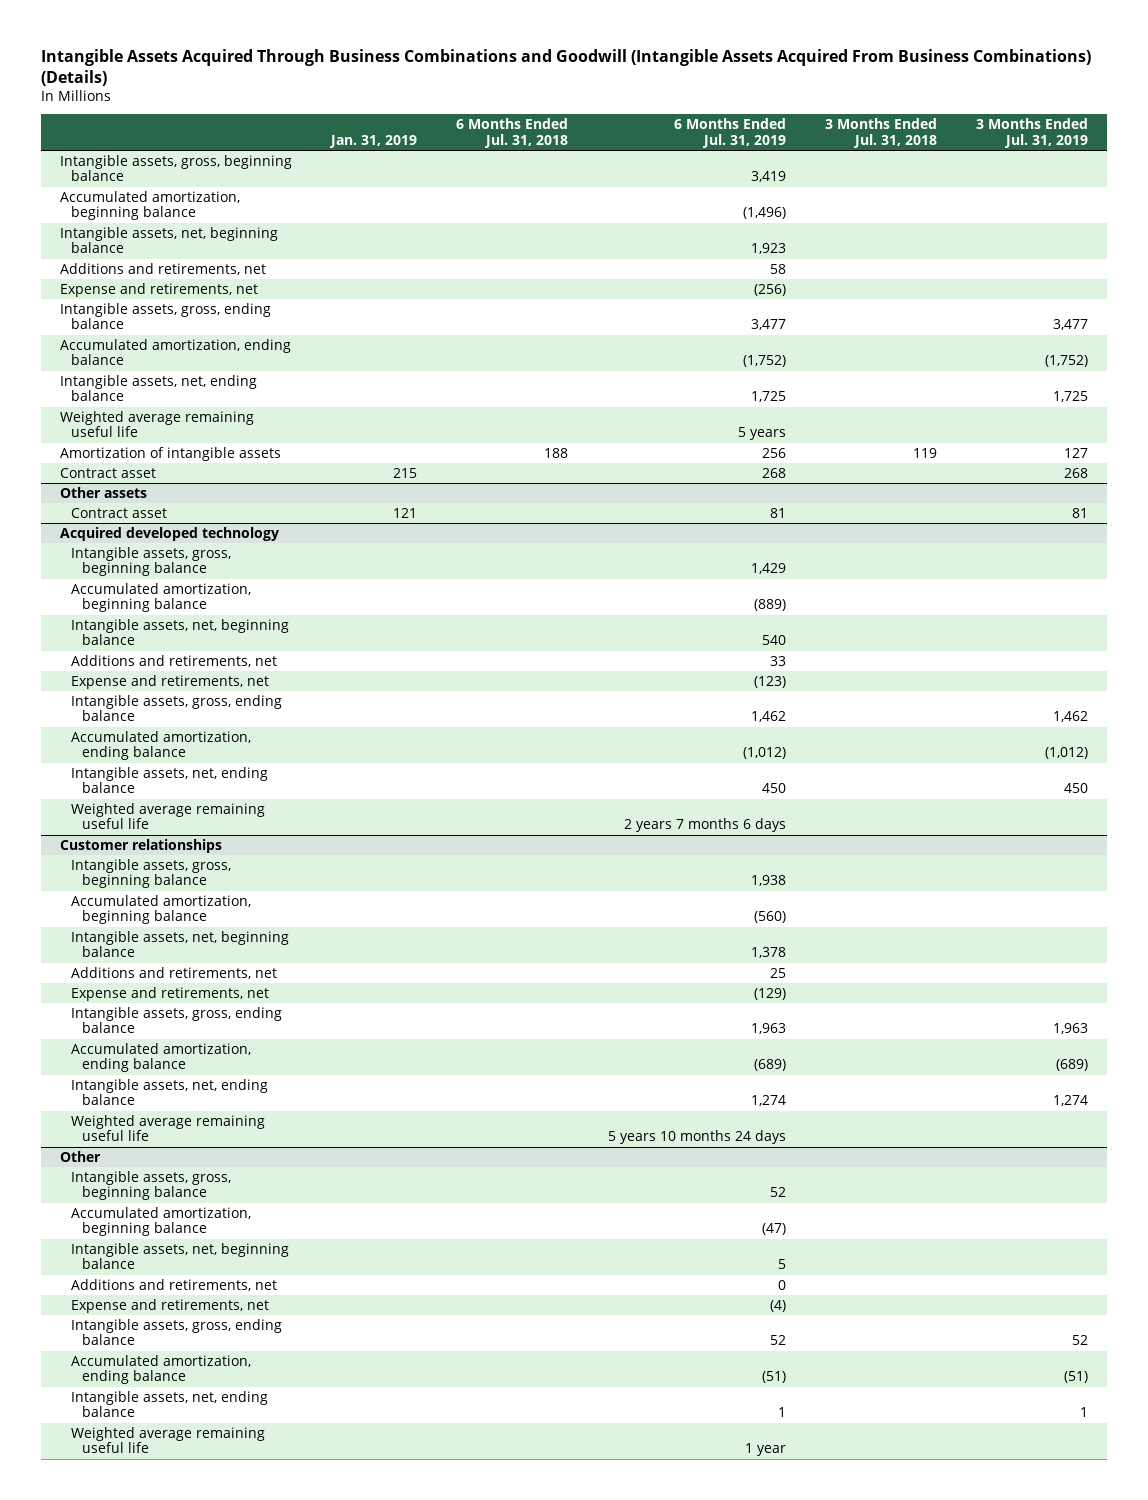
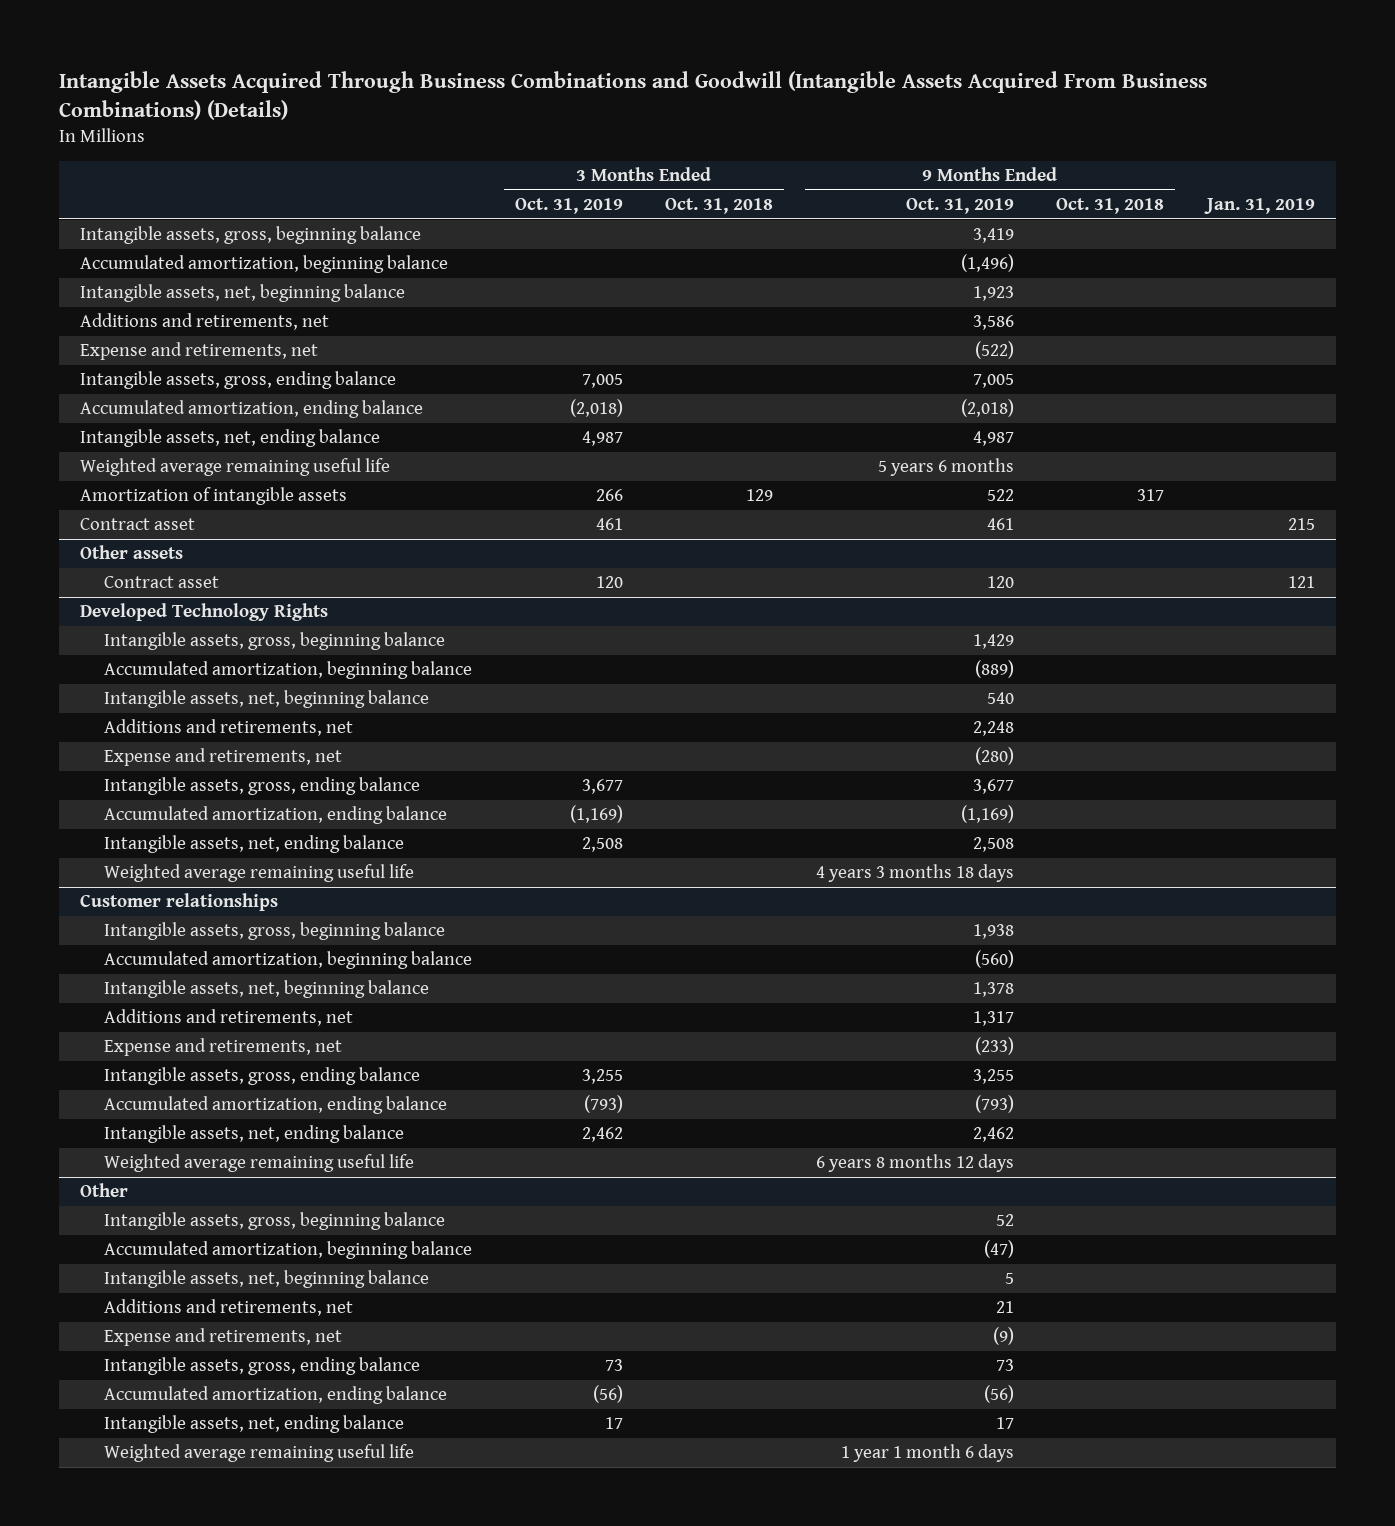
- | Jan. 31, 2019 | 6 Months Ended Jul. 31, 2018 | 6 Months Ended Jul. 31, 2019 | 3 Months Ended Jul. 31, 2018 | 3 Months Ended Jul. 31, 2019
+ | 3 Months Ended Oct. 31, 2019 | 3 Months Ended Oct. 31, 2018 | 9 Months Ended Oct. 31, 2019 | 9 Months Ended Oct. 31, 2018 | Jan. 31, 2019
- Acquired developed technology
+ Developed Technology Rights

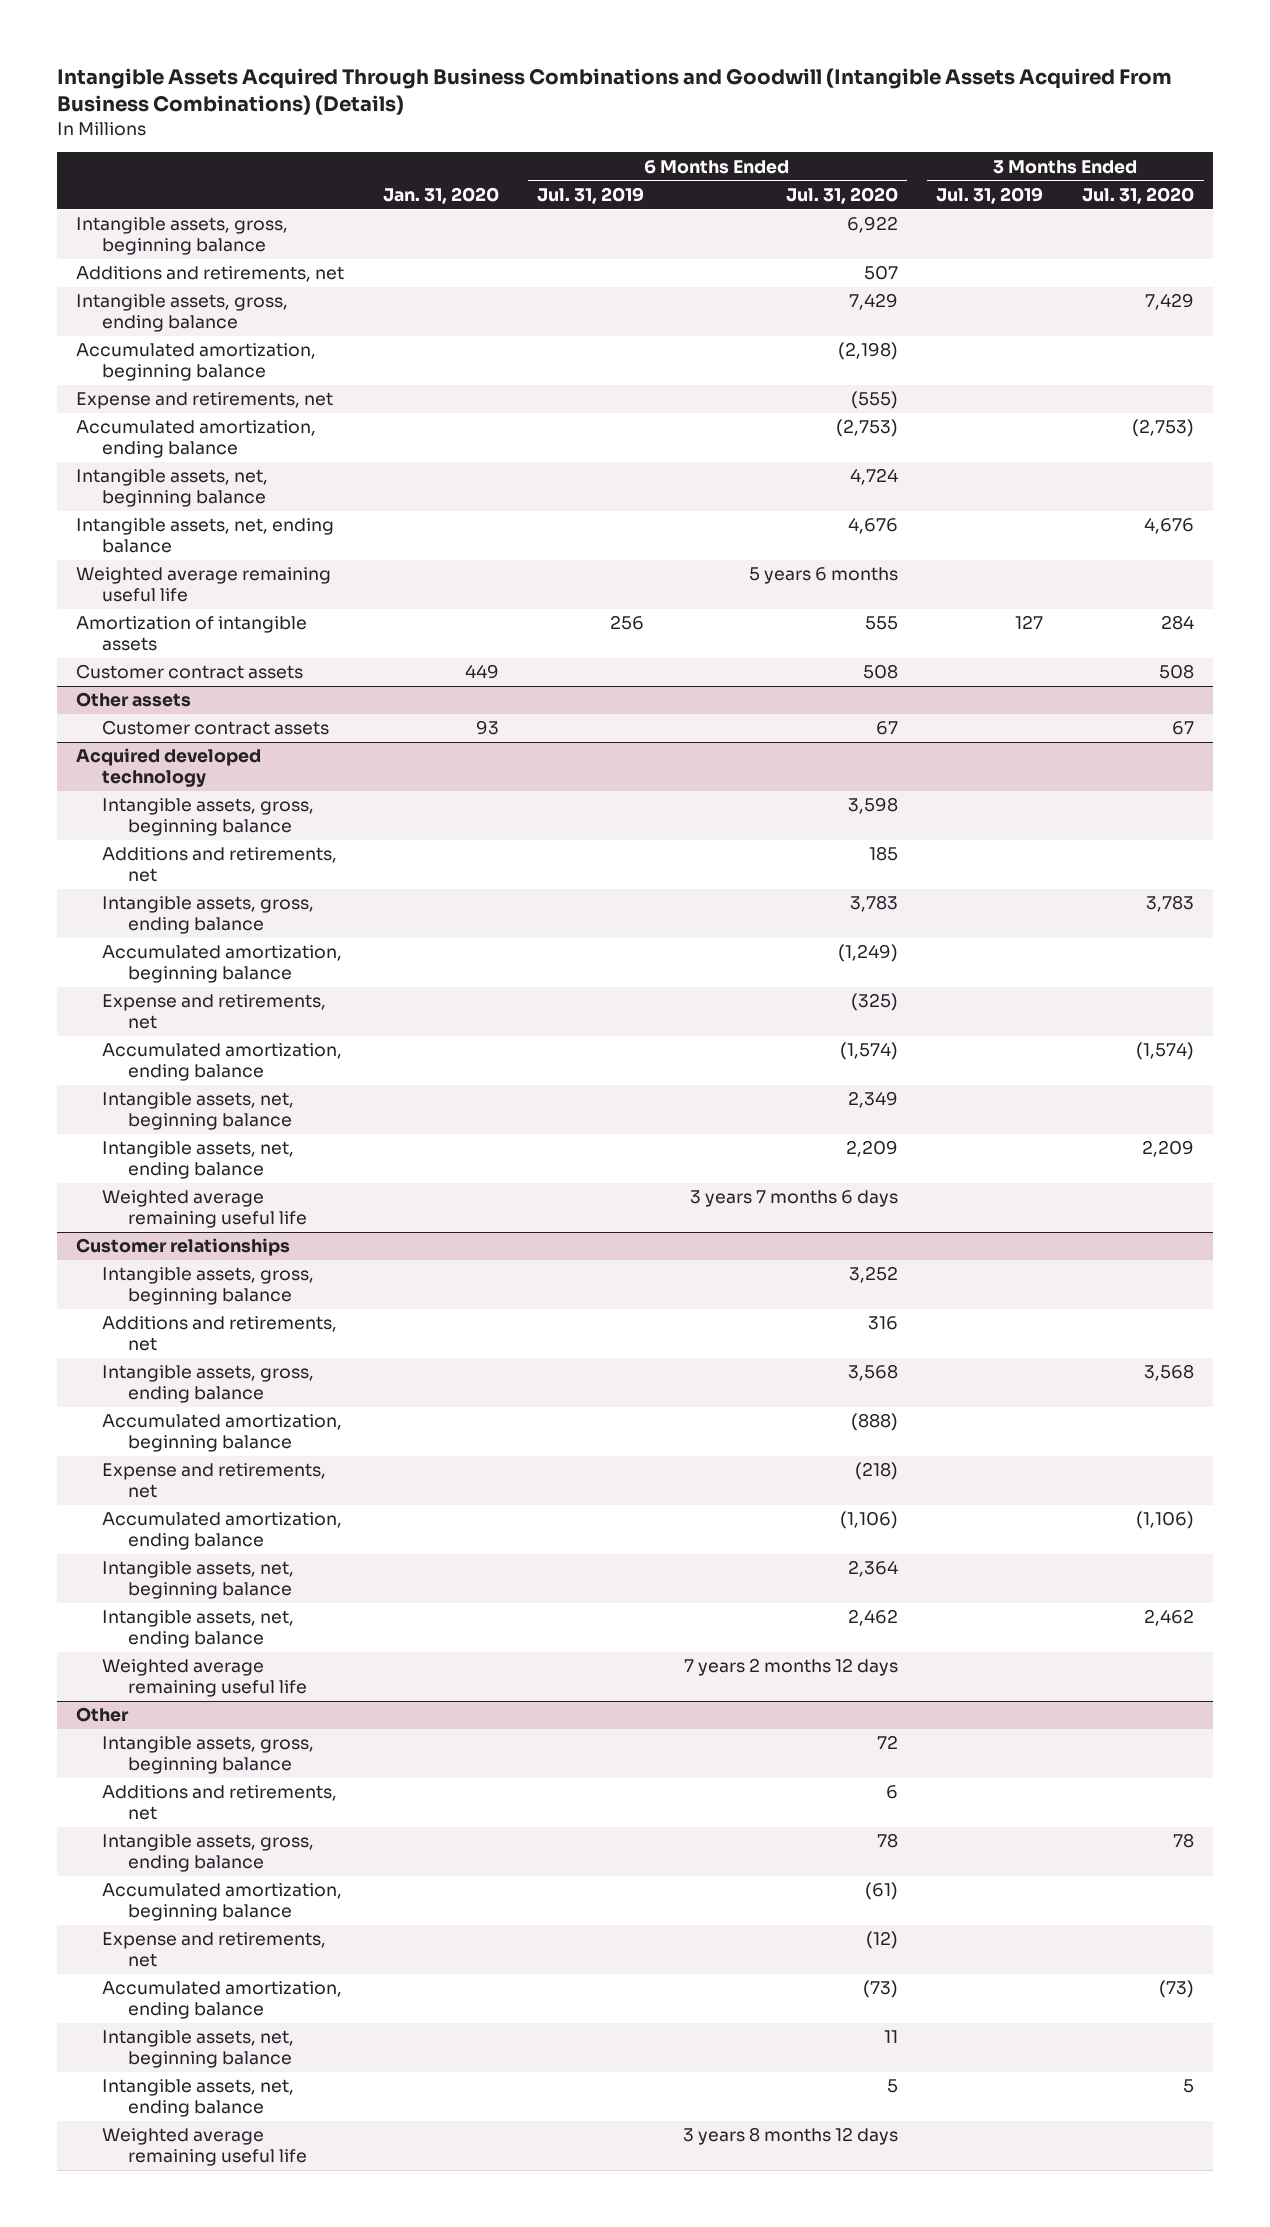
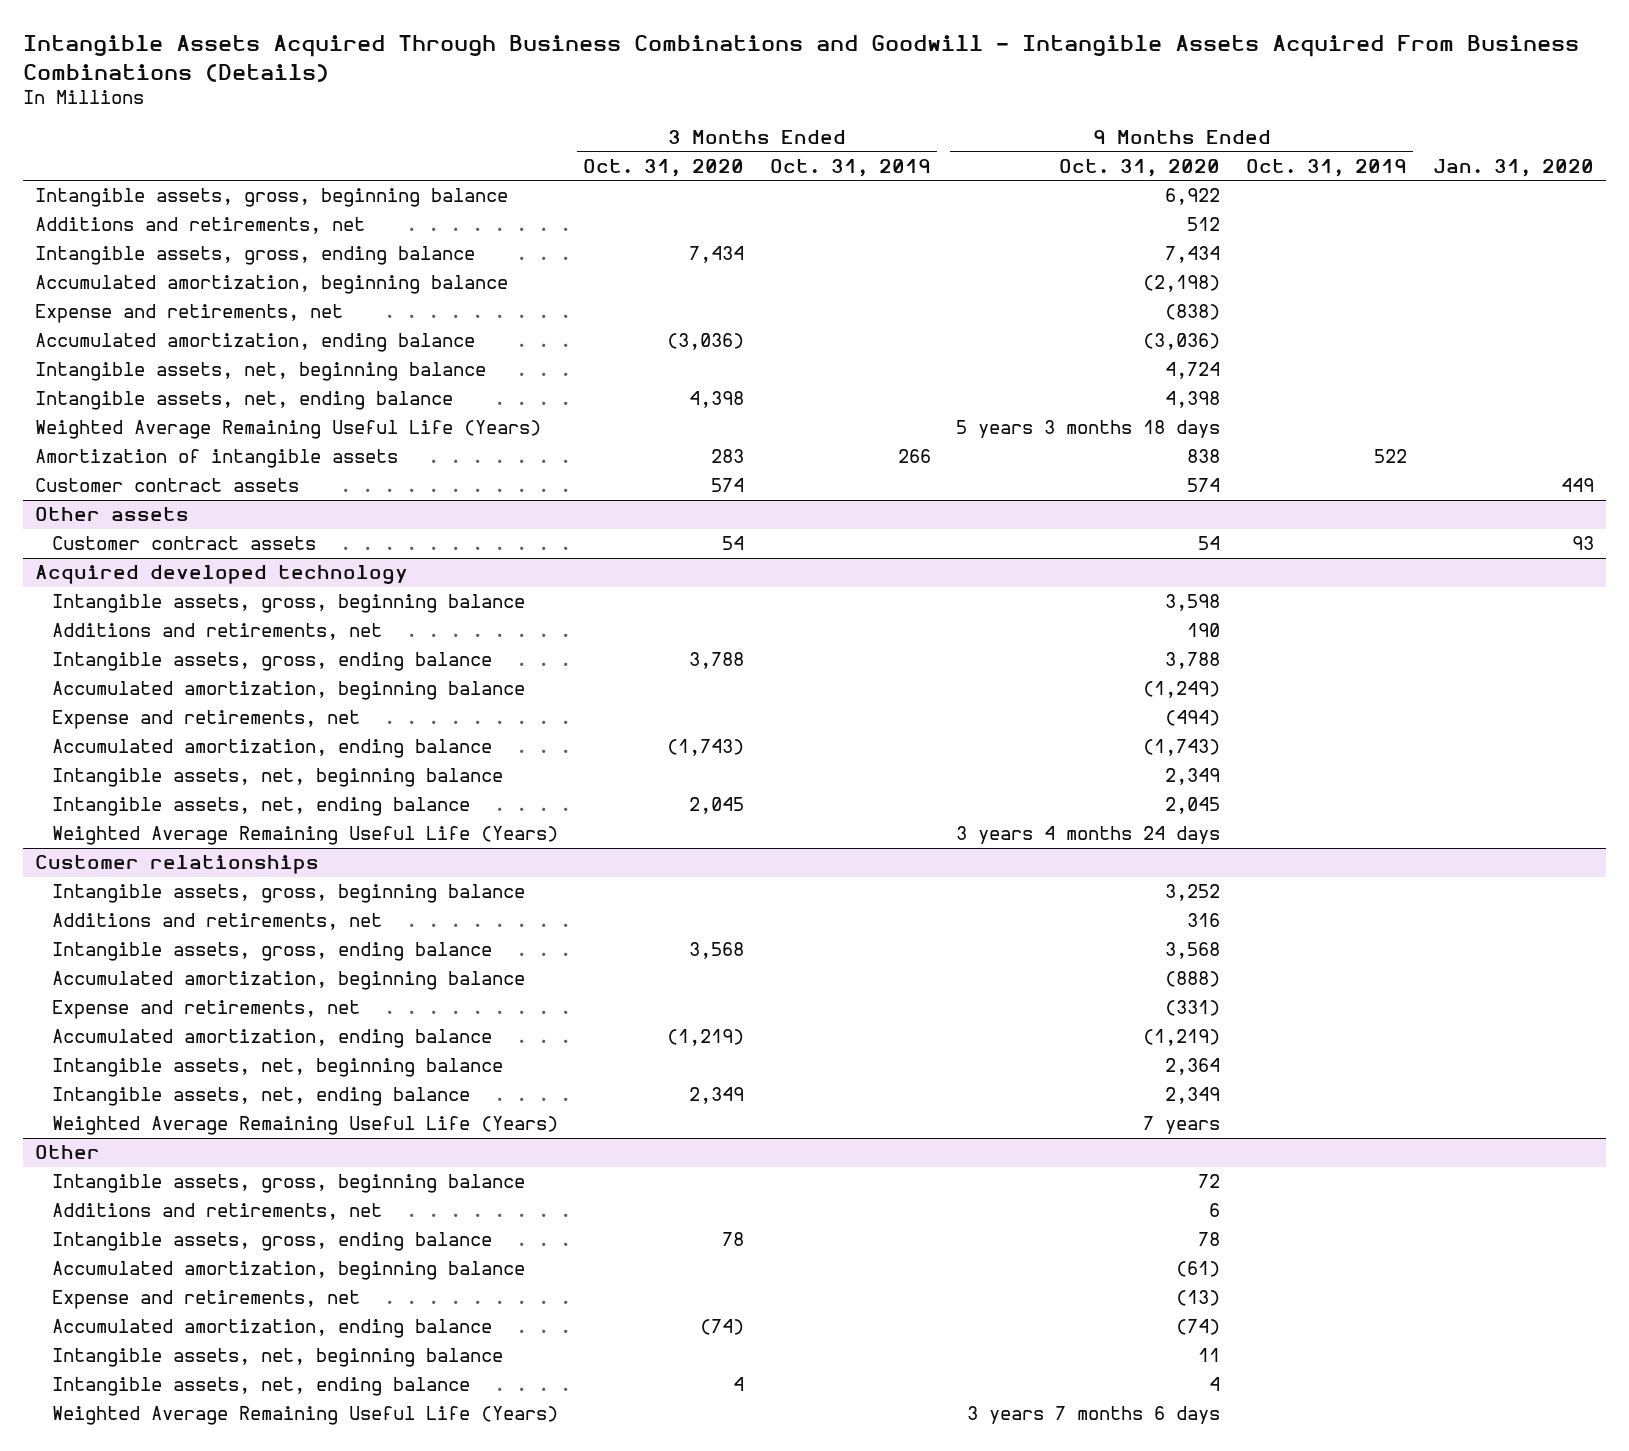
- Intangible Assets Acquired Through Business Combinations and Goodwill (Intangible Assets Acquired From Business Combinations) (Details)
+ Intangible Assets Acquired Through Business Combinations and Goodwill - Intangible Assets Acquired From Business Combinations (Details)
- | Jan. 31, 2020 | 6 Months Ended Jul. 31, 2019 | 6 Months Ended Jul. 31, 2020 | 3 Months Ended Jul. 31, 2019 | 3 Months Ended Jul. 31, 2020
+ | 3 Months Ended Oct. 31, 2020 | 3 Months Ended Oct. 31, 2019 | 9 Months Ended Oct. 31, 2020 | 9 Months Ended Oct. 31, 2019 | Jan. 31, 2020
- Weighted average remaining useful life | | | 5 years 6 months | |
+ Weighted Average Remaining Useful Life (Years) | | | 5 years 3 months 18 days | |
@ Acquired developed technology
- Weighted average remaining useful life | | | 3 years 7 months 6 days | |
+ Weighted Average Remaining Useful Life (Years) | | | 3 years 4 months 24 days | |
@ Customer relationships
- Weighted average remaining useful life | | | 7 years 2 months 12 days | |
+ Weighted Average Remaining Useful Life (Years) | | | 7 years | |
@ Other
- Weighted average remaining useful life | | | 3 years 8 months 12 days | |
+ Weighted Average Remaining Useful Life (Years) | | | 3 years 7 months 6 days | |

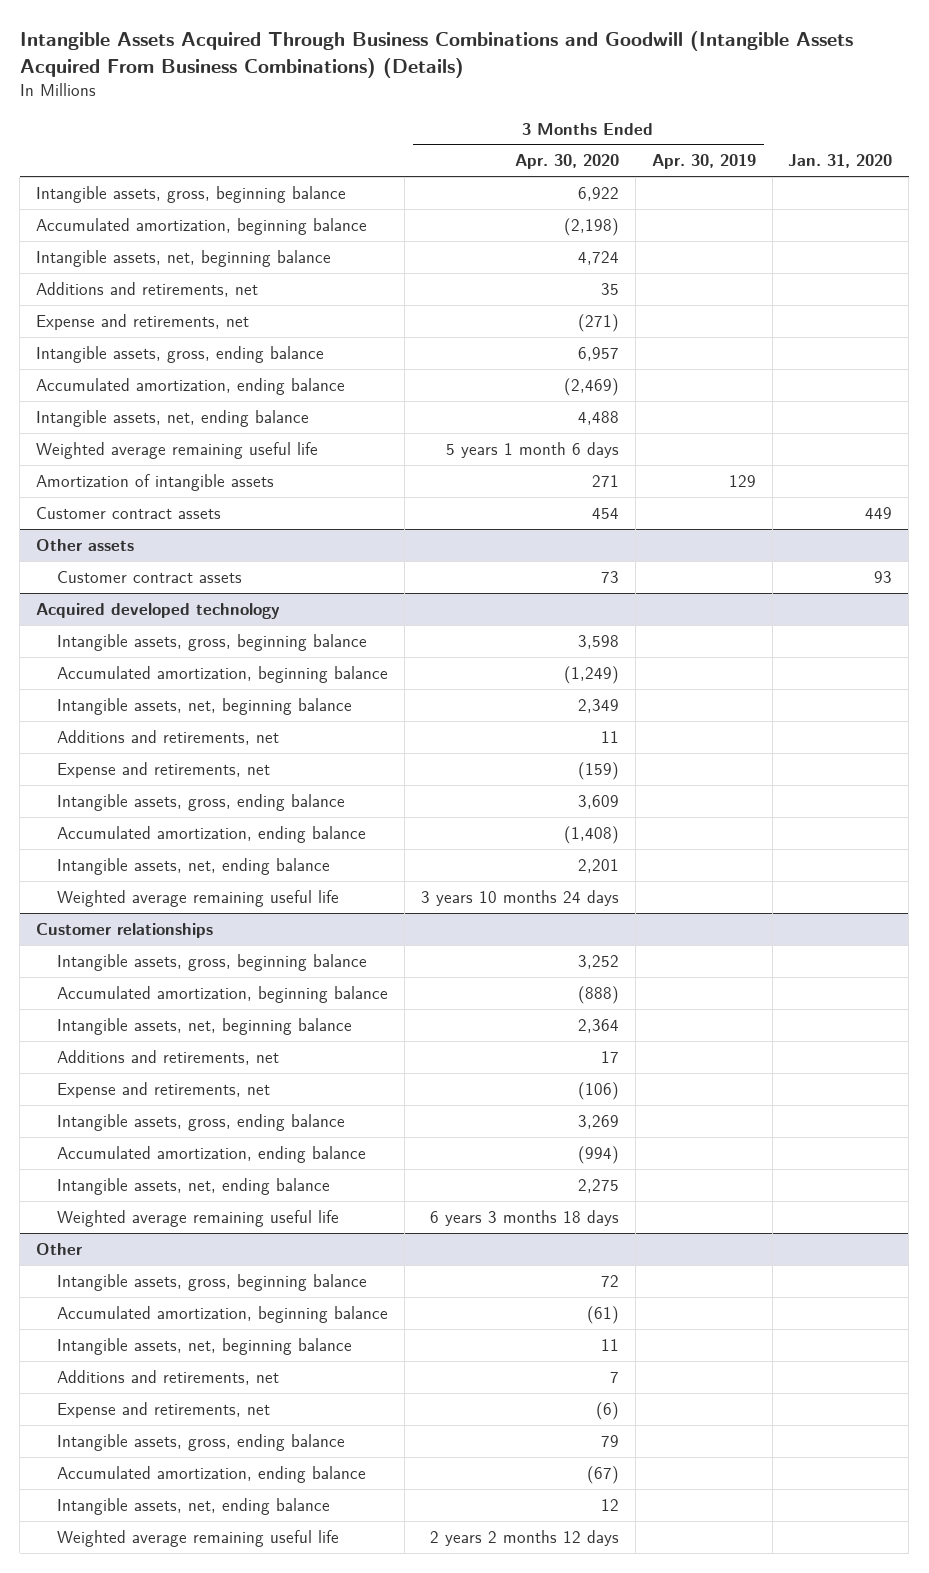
- Intangible Assets Acquired Through Business Combinations and Goodwill - Intangible Assets Acquired From Business Combinations (Details)
+ Intangible Assets Acquired Through Business Combinations and Goodwill (Intangible Assets Acquired From Business Combinations) (Details)
- | 3 Months Ended Oct. 31, 2020 | 3 Months Ended Oct. 31, 2019 | 9 Months Ended Oct. 31, 2020 | 9 Months Ended Oct. 31, 2019 | Jan. 31, 2020
+ | 3 Months Ended Apr. 30, 2020 | 3 Months Ended Apr. 30, 2019 | Jan. 31, 2020
moved up: Intangible assets, net, beginning balance | 4,724 | |
moved down: Additions and retirements, net | 35 | |
moved down: Intangible assets, gross, ending balance | 6,957 | |
- Weighted Average Remaining Useful Life (Years) | | | 5 years 3 months 18 days | |
+ Weighted average remaining useful life | 5 years 1 month 6 days | |
@ Acquired developed technology
moved up: Intangible assets, net, beginning balance | 2,349 | |
moved down: Additions and retirements, net | 11 | |
moved down: Intangible assets, gross, ending balance | 3,609 | |
- Weighted Average Remaining Useful Life (Years) | | | 3 years 4 months 24 days | |
+ Weighted average remaining useful life | 3 years 10 months 24 days | |
@ Customer relationships
moved up: Intangible assets, net, beginning balance | 2,364 | |
moved down: Additions and retirements, net | 17 | |
moved down: Intangible assets, gross, ending balance | 3,269 | |
- Weighted Average Remaining Useful Life (Years) | | | 7 years | |
+ Weighted average remaining useful life | 6 years 3 months 18 days | |
@ Other
moved up: Intangible assets, net, beginning balance | 11 | |
moved down: Additions and retirements, net | 7 | |
moved down: Intangible assets, gross, ending balance | 79 | |
- Weighted Average Remaining Useful Life (Years) | | | 3 years 7 months 6 days | |
+ Weighted average remaining useful life | 2 years 2 months 12 days | |

